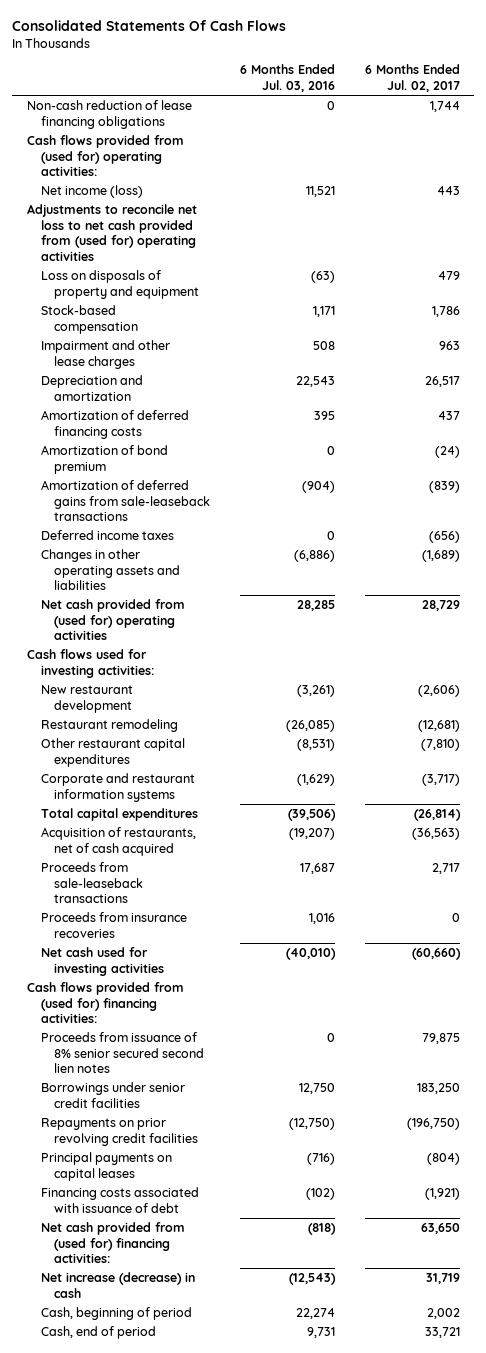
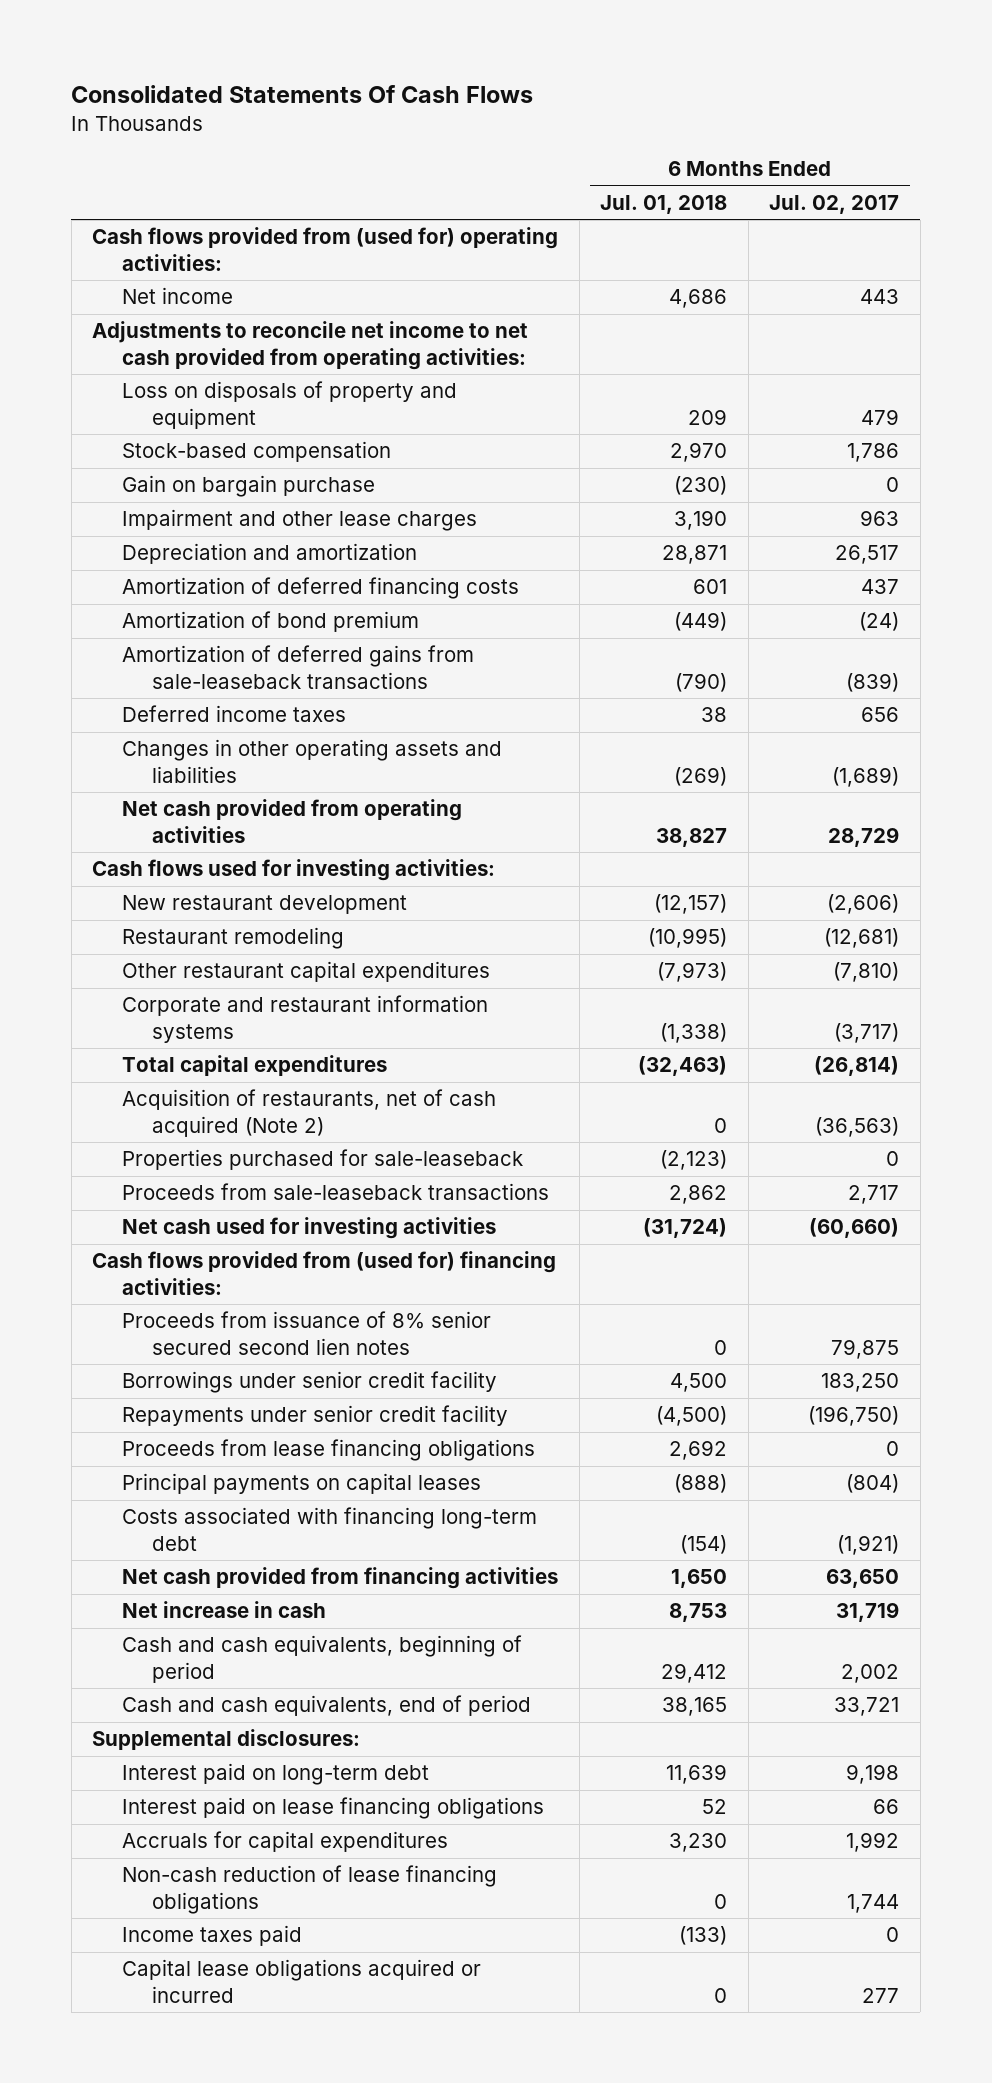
- | 6 Months Ended Jul. 03, 2016 | 6 Months Ended Jul. 02, 2017
+ | 6 Months Ended Jul. 01, 2018 | 6 Months Ended Jul. 02, 2017
- Net income (loss) | 11,521 | 443
- Adjustments to reconcile net loss to net cash provided from (used for) operating activities
+ Net income | 4,686 | 443
+ Adjustments to reconcile net income to net cash provided from operating activities:
+ Gain on bargain purchase | (230) | 0
- Deferred income taxes | 0 | (656)
+ Deferred income taxes | 38 | 656
- Net cash provided from (used for) operating activities | 28,285 | 28,729
+ Net cash provided from operating activities | 38,827 | 28,729
- Acquisition of restaurants, net of cash acquired | (19,207) | (36,563)
+ Acquisition of restaurants, net of cash acquired (Note 2) | 0 | (36,563)
+ Properties purchased for sale-leaseback | (2,123) | 0
- Proceeds from insurance recoveries | 1,016 | 0
- Borrowings under senior credit facilities | 12,750 | 183,250
- Repayments on prior revolving credit facilities | (12,750) | (196,750)
+ Borrowings under senior credit facility | 4,500 | 183,250
+ Repayments under senior credit facility | (4,500) | (196,750)
+ Proceeds from lease financing obligations | 2,692 | 0
- Financing costs associated with issuance of debt | (102) | (1,921)
- Net cash provided from (used for) financing activities: | (818) | 63,650
- Net increase (decrease) in cash | (12,543) | 31,719
- Cash, beginning of period | 22,274 | 2,002
- Cash, end of period | 9,731 | 33,721
+ Costs associated with financing long-term debt | (154) | (1,921)
+ Net cash provided from financing activities | 1,650 | 63,650
+ Net increase in cash | 8,753 | 31,719
+ Cash and cash equivalents, beginning of period | 29,412 | 2,002
+ Cash and cash equivalents, end of period | 38,165 | 33,721
+ Supplemental disclosures:
+ Interest paid on long-term debt | 11,639 | 9,198
+ Interest paid on lease financing obligations | 52 | 66
+ Accruals for capital expenditures | 3,230 | 1,992
moved down: Non-cash reduction of lease financing obligations | 0 | 1,744
+ Income taxes paid | (133) | 0
+ Capital lease obligations acquired or incurred | 0 | 277

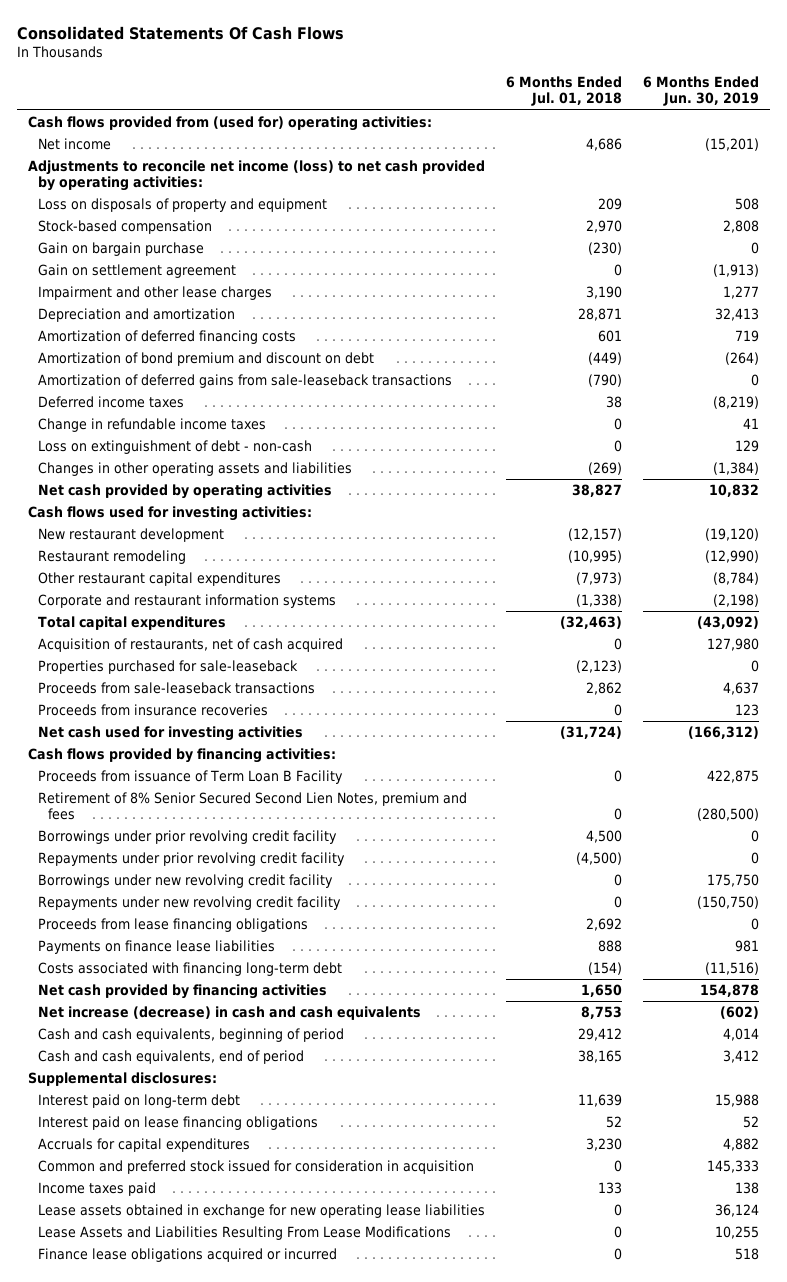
- | 6 Months Ended Jul. 01, 2018 | 6 Months Ended Jul. 02, 2017
+ | 6 Months Ended Jul. 01, 2018 | 6 Months Ended Jun. 30, 2019
- Adjustments to reconcile net income to net cash provided from operating activities:
+ Adjustments to reconcile net income (loss) to net cash provided by operating activities:
+ Gain on settlement agreement | 0 | (1,913)
- Amortization of bond premium | (449) | (24)
+ Amortization of bond premium and discount on debt | (449) | (264)
+ Change in refundable income taxes | 0 | 41
+ Loss on extinguishment of debt - non-cash | 0 | 129
- Net cash provided from operating activities | 38,827 | 28,729
+ Net cash provided by operating activities | 38,827 | 10,832
- Acquisition of restaurants, net of cash acquired (Note 2) | 0 | (36,563)
+ Acquisition of restaurants, net of cash acquired | 0 | 127,980
+ Proceeds from insurance recoveries | 0 | 123
- Cash flows provided from (used for) financing activities:
- Proceeds from issuance of 8% senior secured second lien notes | 0 | 79,875
- Borrowings under senior credit facility | 4,500 | 183,250
- Repayments under senior credit facility | (4,500) | (196,750)
+ Cash flows provided by financing activities:
+ Proceeds from issuance of Term Loan B Facility | 0 | 422,875
+ Retirement of 8% Senior Secured Second Lien Notes, premium and fees | 0 | (280,500)
+ Borrowings under prior revolving credit facility | 4,500 | 0
+ Repayments under prior revolving credit facility | (4,500) | 0
+ Borrowings under new revolving credit facility | 0 | 175,750
+ Repayments under new revolving credit facility | 0 | (150,750)
- Principal payments on capital leases | (888) | (804)
+ Payments on finance lease liabilities | 888 | 981
- Net cash provided from financing activities | 1,650 | 63,650
- Net increase in cash | 8,753 | 31,719
+ Net cash provided by financing activities | 1,650 | 154,878
+ Net increase (decrease) in cash and cash equivalents | 8,753 | (602)
- Non-cash reduction of lease financing obligations | 0 | 1,744
- Income taxes paid | (133) | 0
- Capital lease obligations acquired or incurred | 0 | 277
+ Common and preferred stock issued for consideration in acquisition | 0 | 145,333
+ Income taxes paid | 133 | 138
+ Lease assets obtained in exchange for new operating lease liabilities | 0 | 36,124
+ Lease Assets and Liabilities Resulting From Lease Modifications | 0 | 10,255
+ Finance lease obligations acquired or incurred | 0 | 518

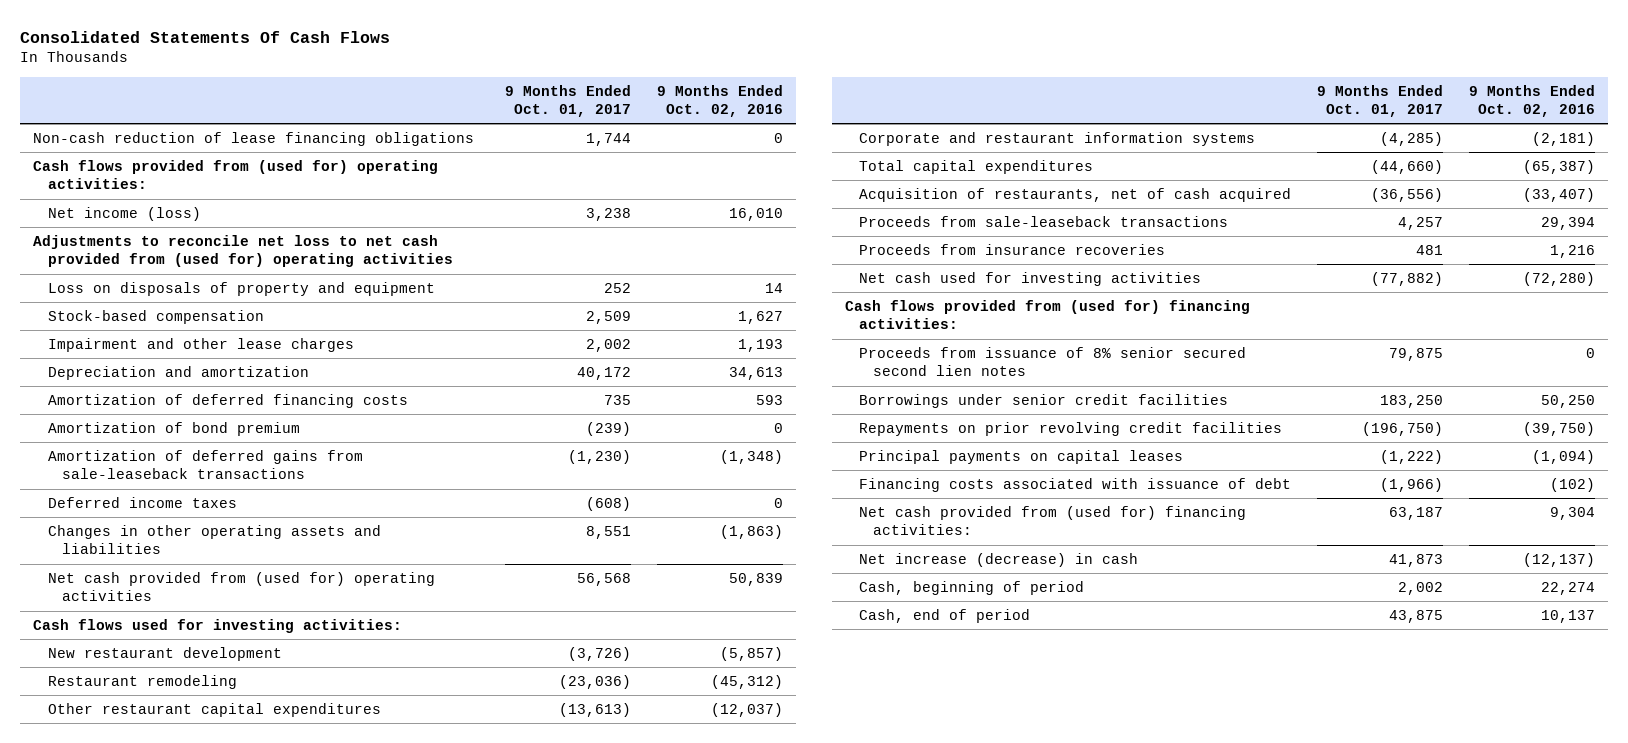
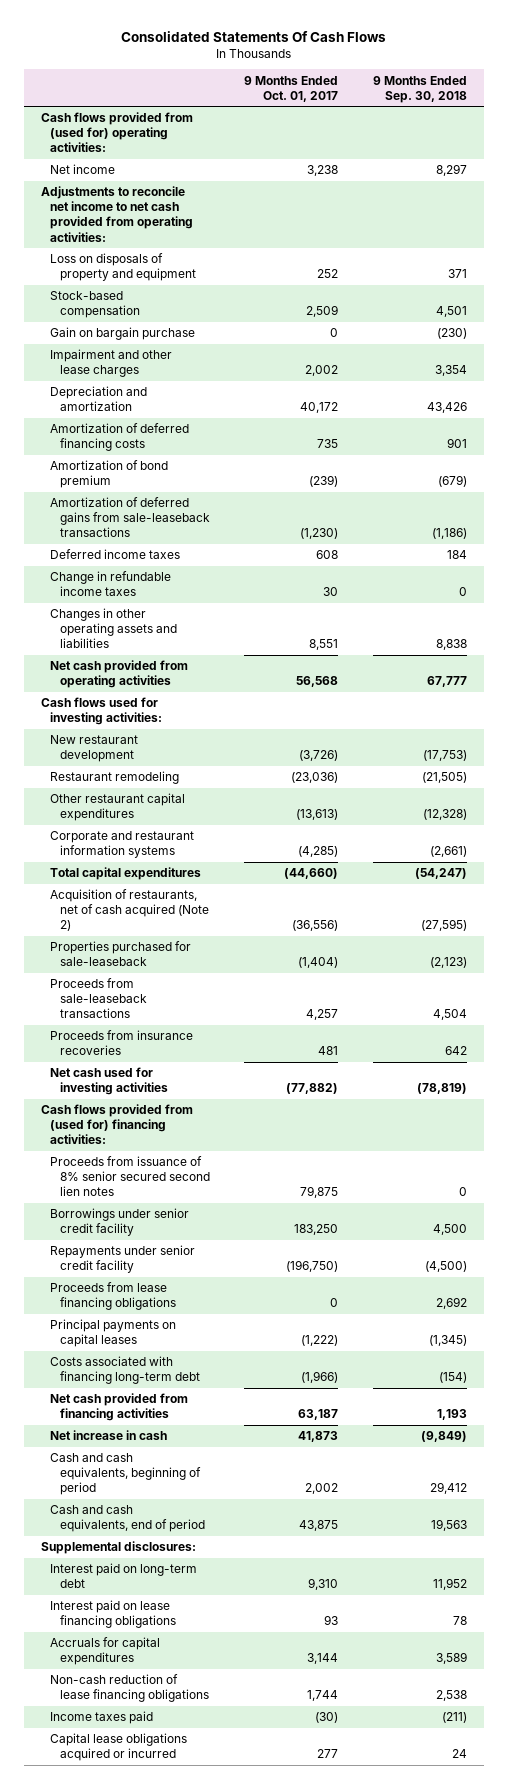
- | 9 Months Ended Oct. 01, 2017 | 9 Months Ended Oct. 02, 2016
+ | 9 Months Ended Oct. 01, 2017 | 9 Months Ended Sep. 30, 2018
- Net income (loss) | 3,238 | 16,010
- Adjustments to reconcile net loss to net cash provided from (used for) operating activities
+ Net income | 3,238 | 8,297
+ Adjustments to reconcile net income to net cash provided from operating activities:
+ Gain on bargain purchase | 0 | (230)
- Deferred income taxes | (608) | 0
+ Deferred income taxes | 608 | 184
+ Change in refundable income taxes | 30 | 0
- Net cash provided from (used for) operating activities | 56,568 | 50,839
+ Net cash provided from operating activities | 56,568 | 67,777
- Acquisition of restaurants, net of cash acquired | (36,556) | (33,407)
+ Acquisition of restaurants, net of cash acquired (Note 2) | (36,556) | (27,595)
+ Properties purchased for sale-leaseback | (1,404) | (2,123)
- Borrowings under senior credit facilities | 183,250 | 50,250
- Repayments on prior revolving credit facilities | (196,750) | (39,750)
+ Borrowings under senior credit facility | 183,250 | 4,500
+ Repayments under senior credit facility | (196,750) | (4,500)
+ Proceeds from lease financing obligations | 0 | 2,692
- Financing costs associated with issuance of debt | (1,966) | (102)
- Net cash provided from (used for) financing activities: | 63,187 | 9,304
- Net increase (decrease) in cash | 41,873 | (12,137)
- Cash, beginning of period | 2,002 | 22,274
- Cash, end of period | 43,875 | 10,137
+ Costs associated with financing long-term debt | (1,966) | (154)
+ Net cash provided from financing activities | 63,187 | 1,193
+ Net increase in cash | 41,873 | (9,849)
+ Cash and cash equivalents, beginning of period | 2,002 | 29,412
+ Cash and cash equivalents, end of period | 43,875 | 19,563
+ Supplemental disclosures:
+ Interest paid on long-term debt | 9,310 | 11,952
+ Interest paid on lease financing obligations | 93 | 78
+ Accruals for capital expenditures | 3,144 | 3,589
moved down: Non-cash reduction of lease financing obligations | 1,744 | 2,538
+ Income taxes paid | (30) | (211)
+ Capital lease obligations acquired or incurred | 277 | 24

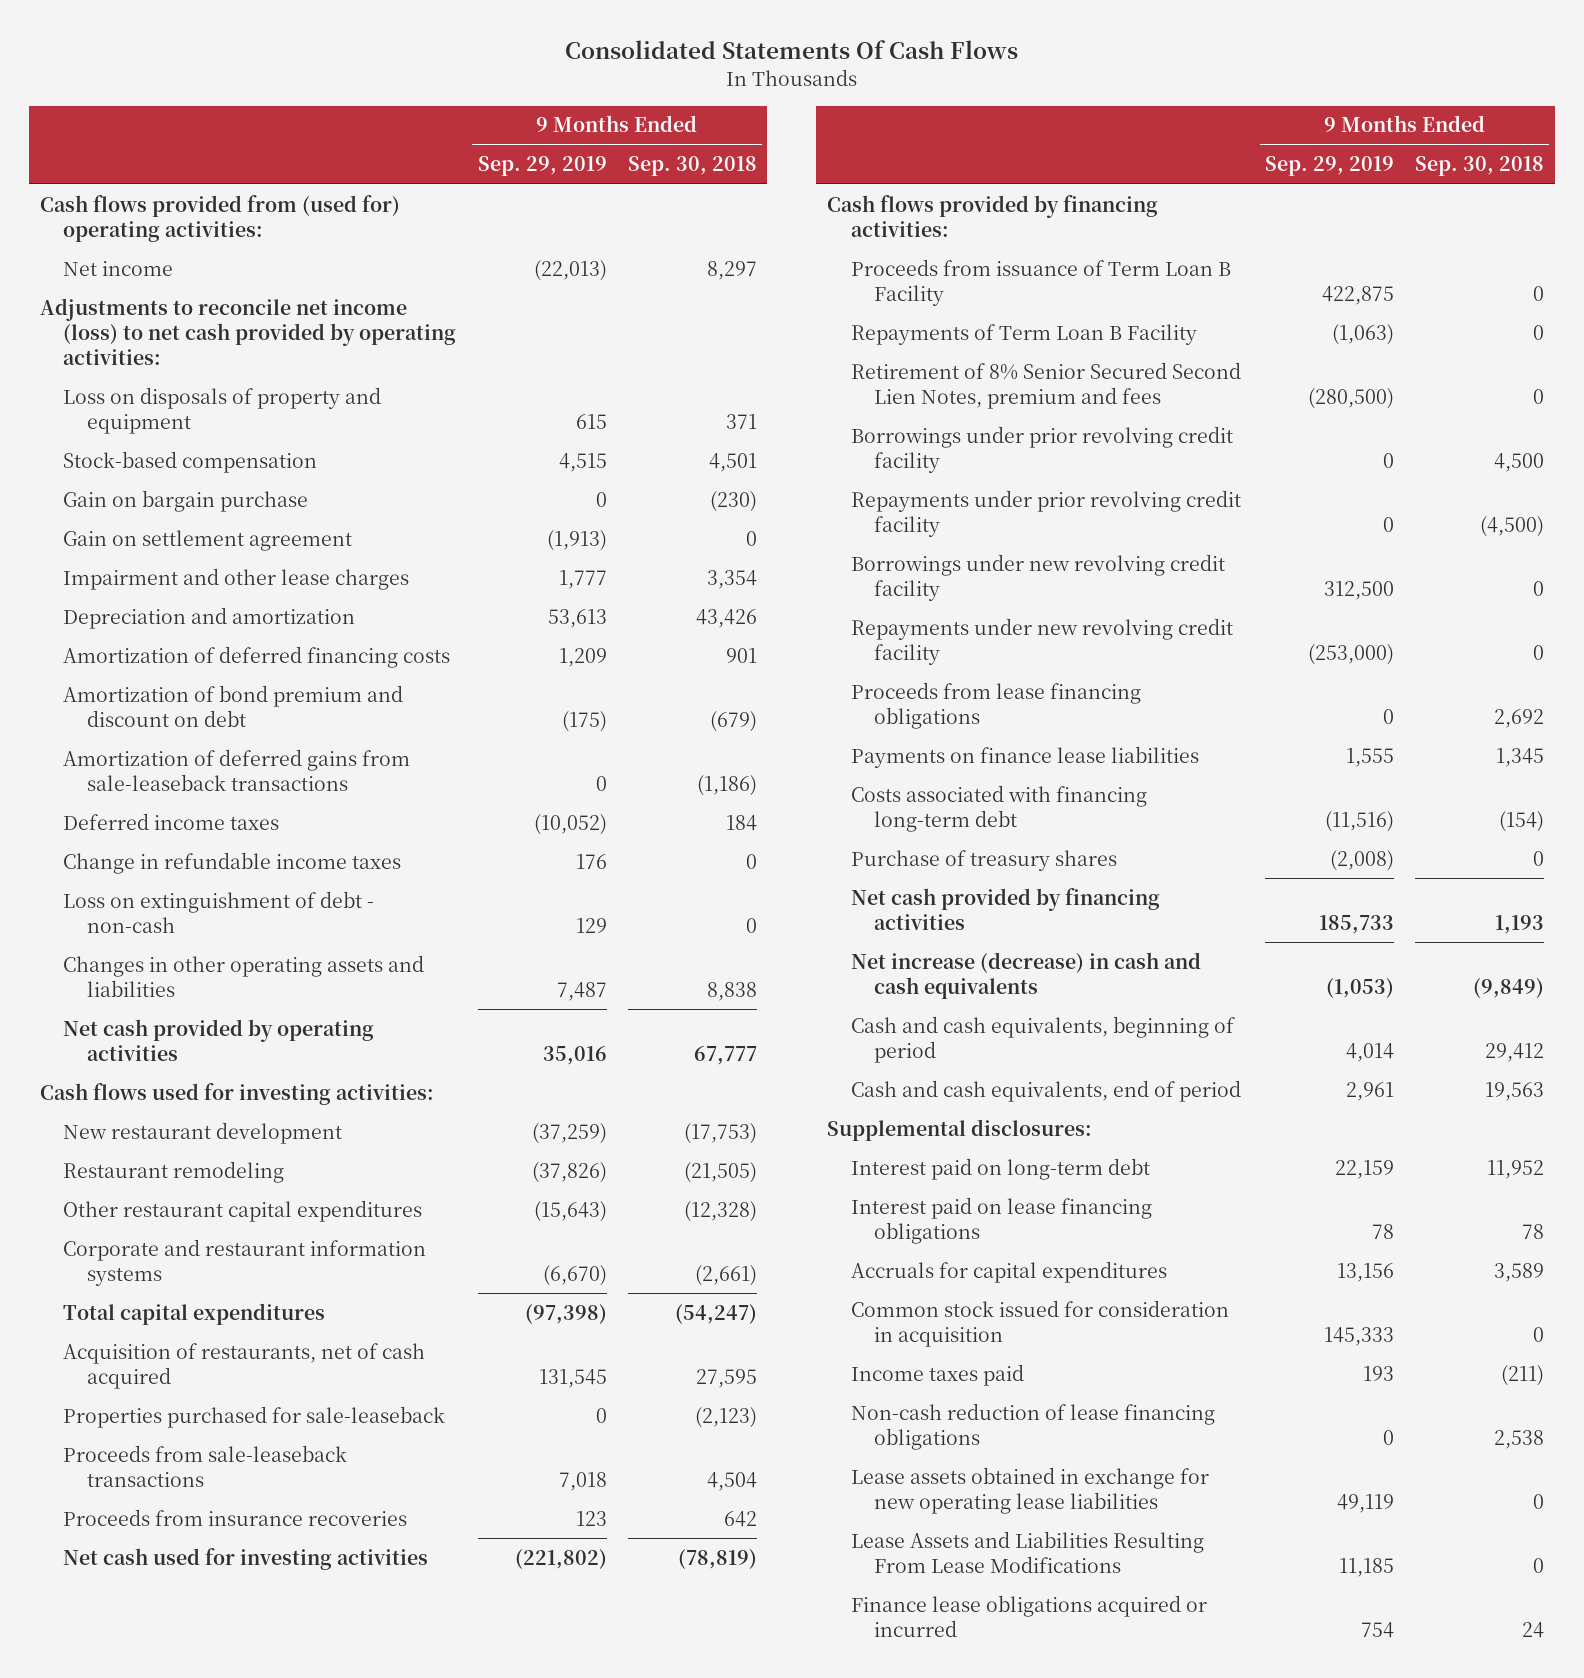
- | 9 Months Ended Oct. 01, 2017 | 9 Months Ended Sep. 30, 2018
+ | 9 Months Ended Sep. 29, 2019 | 9 Months Ended Sep. 30, 2018
- Adjustments to reconcile net income to net cash provided from operating activities:
+ Adjustments to reconcile net income (loss) to net cash provided by operating activities:
+ Gain on settlement agreement | (1,913) | 0
- Amortization of bond premium | (239) | (679)
+ Amortization of bond premium and discount on debt | (175) | (679)
+ Loss on extinguishment of debt - non-cash | 129 | 0
- Net cash provided from operating activities | 56,568 | 67,777
+ Net cash provided by operating activities | 35,016 | 67,777
- Acquisition of restaurants, net of cash acquired (Note 2) | (36,556) | (27,595)
+ Acquisition of restaurants, net of cash acquired | 131,545 | 27,595
- Cash flows provided from (used for) financing activities:
- Proceeds from issuance of 8% senior secured second lien notes | 79,875 | 0
- Borrowings under senior credit facility | 183,250 | 4,500
- Repayments under senior credit facility | (196,750) | (4,500)
+ Cash flows provided by financing activities:
+ Proceeds from issuance of Term Loan B Facility | 422,875 | 0
+ Repayments of Term Loan B Facility | (1,063) | 0
+ Retirement of 8% Senior Secured Second Lien Notes, premium and fees | (280,500) | 0
+ Borrowings under prior revolving credit facility | 0 | 4,500
+ Repayments under prior revolving credit facility | 0 | (4,500)
+ Borrowings under new revolving credit facility | 312,500 | 0
+ Repayments under new revolving credit facility | (253,000) | 0
- Principal payments on capital leases | (1,222) | (1,345)
+ Payments on finance lease liabilities | 1,555 | 1,345
- Net cash provided from financing activities | 63,187 | 1,193
- Net increase in cash | 41,873 | (9,849)
+ Purchase of treasury shares | (2,008) | 0
+ Net cash provided by financing activities | 185,733 | 1,193
+ Net increase (decrease) in cash and cash equivalents | (1,053) | (9,849)
+ Common stock issued for consideration in acquisition | 145,333 | 0
- Capital lease obligations acquired or incurred | 277 | 24
moved down: Non-cash reduction of lease financing obligations | 0 | 2,538
+ Lease assets obtained in exchange for new operating lease liabilities | 49,119 | 0
+ Lease Assets and Liabilities Resulting From Lease Modifications | 11,185 | 0
+ Finance lease obligations acquired or incurred | 754 | 24

